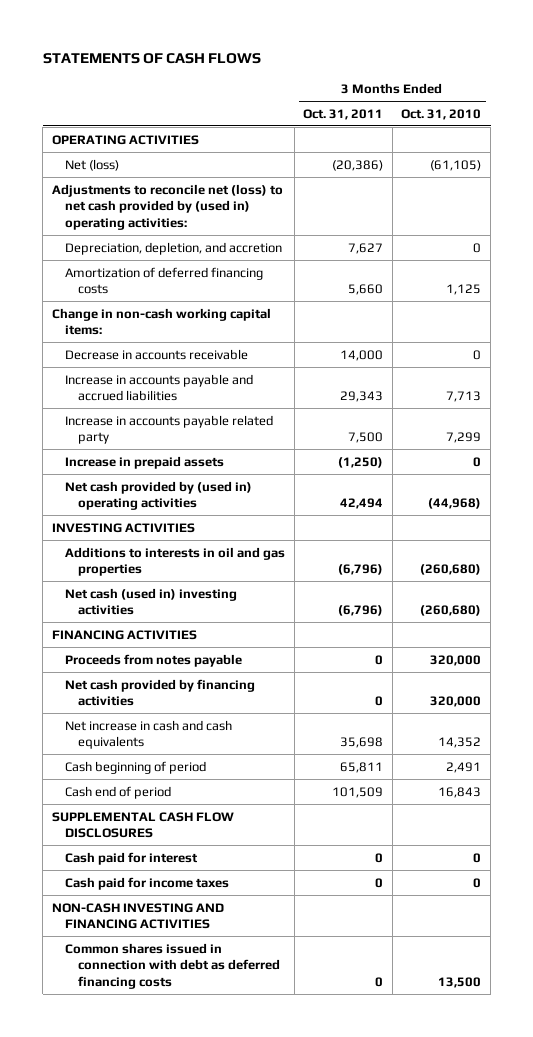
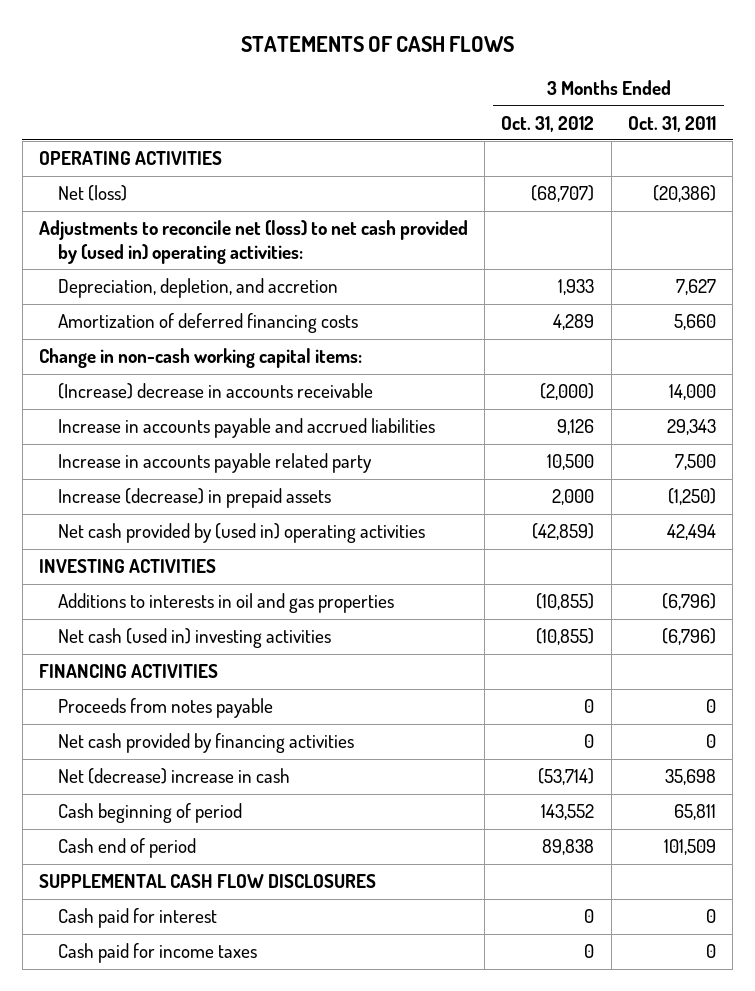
- | 3 Months Ended Oct. 31, 2011 | 3 Months Ended Oct. 31, 2010
+ | 3 Months Ended Oct. 31, 2012 | 3 Months Ended Oct. 31, 2011
- Decrease in accounts receivable | 14,000 | 0
+ (Increase) decrease in accounts receivable | (2,000) | 14,000
- Increase in prepaid assets | (1,250) | 0
+ Increase (decrease) in prepaid assets | 2,000 | (1,250)
- Net increase in cash and cash equivalents | 35,698 | 14,352
+ Net (decrease) increase in cash | (53,714) | 35,698
- NON-CASH INVESTING AND FINANCING ACTIVITIES
- Common shares issued in connection with debt as deferred financing costs | 0 | 13,500

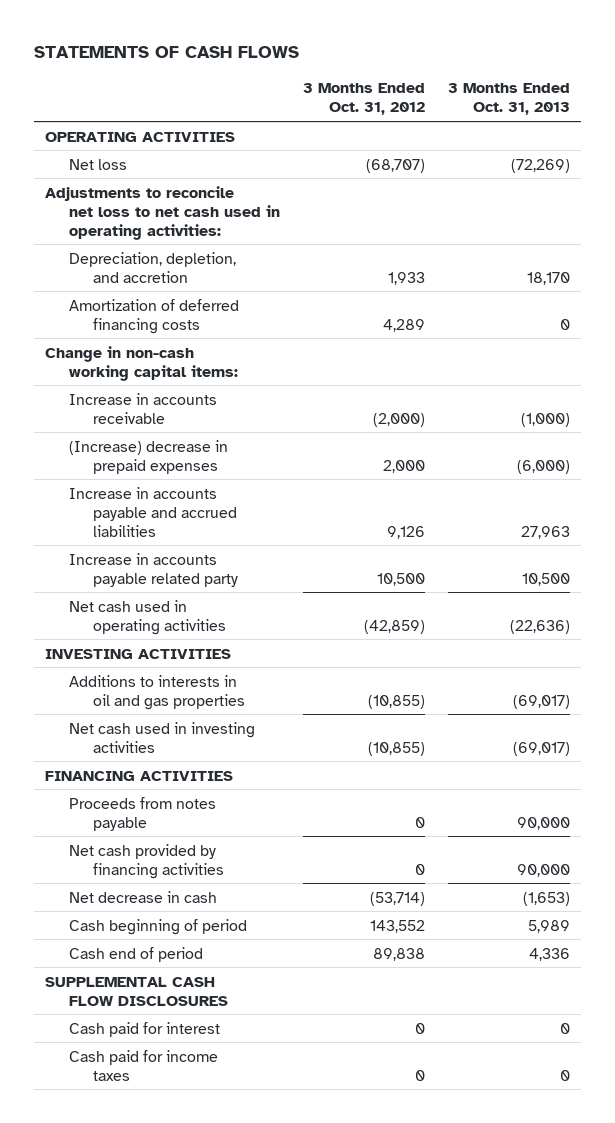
- | 3 Months Ended Oct. 31, 2012 | 3 Months Ended Oct. 31, 2011
+ | 3 Months Ended Oct. 31, 2012 | 3 Months Ended Oct. 31, 2013
- Net (loss) | (68,707) | (20,386)
- Adjustments to reconcile net (loss) to net cash provided by (used in) operating activities:
+ Net loss | (68,707) | (72,269)
+ Adjustments to reconcile net loss to net cash used in operating activities:
- (Increase) decrease in accounts receivable | (2,000) | 14,000
+ Increase in accounts receivable | (2,000) | (1,000)
+ (Increase) decrease in prepaid expenses | 2,000 | (6,000)
- Increase (decrease) in prepaid assets | 2,000 | (1,250)
- Net cash provided by (used in) operating activities | (42,859) | 42,494
+ Net cash used in operating activities | (42,859) | (22,636)
- Net cash (used in) investing activities | (10,855) | (6,796)
+ Net cash used in investing activities | (10,855) | (69,017)
- Net (decrease) increase in cash | (53,714) | 35,698
+ Net decrease in cash | (53,714) | (1,653)

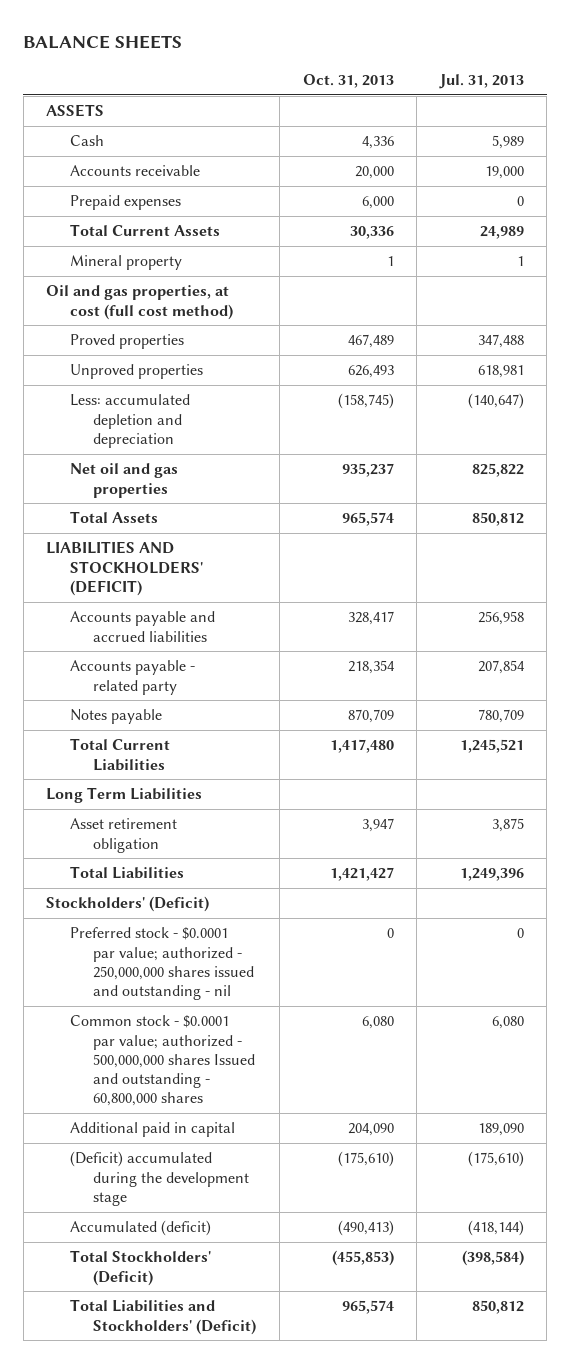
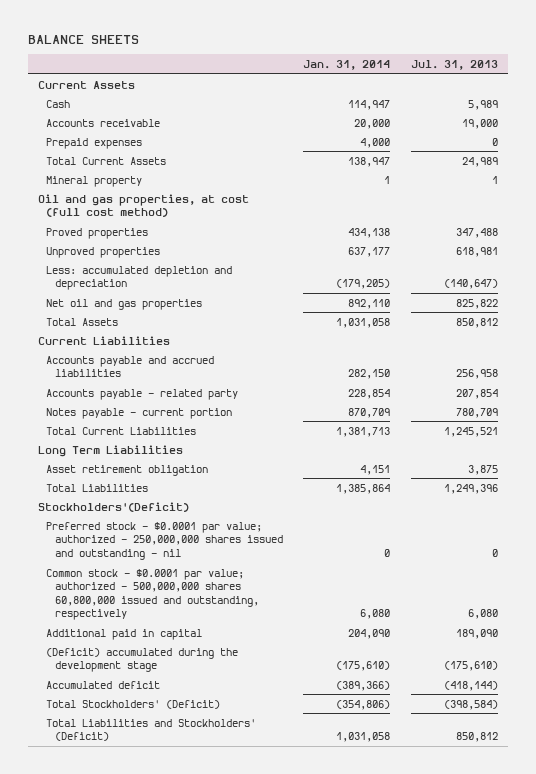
- | Oct. 31, 2013 | Jul. 31, 2013
+ | Jan. 31, 2014 | Jul. 31, 2013
- ASSETS
+ Current Assets
- LIABILITIES AND STOCKHOLDERS' (DEFICIT)
+ Current Liabilities
- Notes payable | 870,709 | 780,709
+ Notes payable - current portion | 870,709 | 780,709
- Stockholders' (Deficit)
+ Stockholders'(Deficit)
- Common stock - $0.0001 par value; authorized - 500,000,000 shares Issued and outstanding - 60,800,000 shares | 6,080 | 6,080
+ Common stock - $0.0001 par value; authorized - 500,000,000 shares 60,800,000 issued and outstanding, respectively | 6,080 | 6,080
- Accumulated (deficit) | (490,413) | (418,144)
+ Accumulated deficit | (389,366) | (418,144)

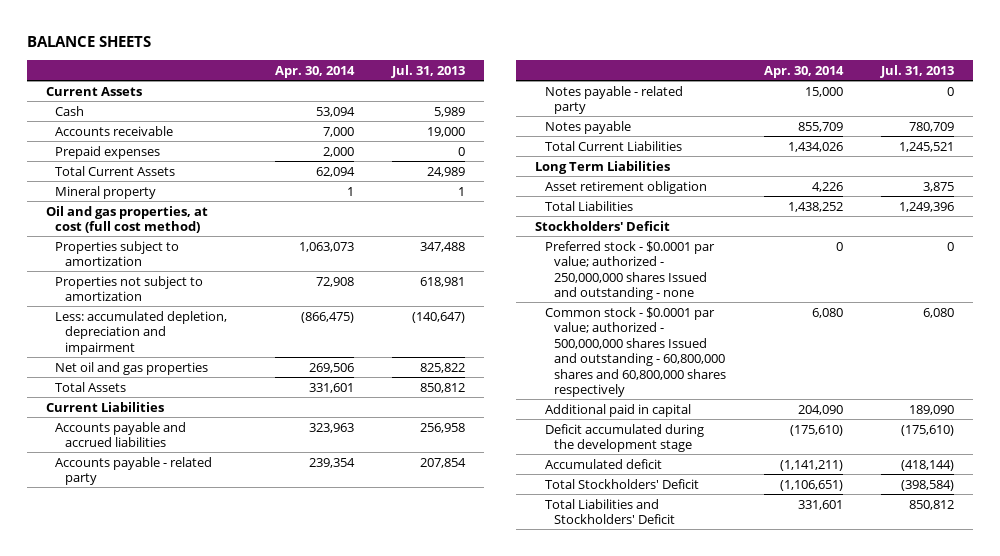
- | Jan. 31, 2014 | Jul. 31, 2013
+ | Apr. 30, 2014 | Jul. 31, 2013
- Proved properties | 434,138 | 347,488
- Unproved properties | 637,177 | 618,981
- Less: accumulated depletion and depreciation | (179,205) | (140,647)
+ Properties subject to amortization | 1,063,073 | 347,488
+ Properties not subject to amortization | 72,908 | 618,981
+ Less: accumulated depletion, depreciation and impairment | (866,475) | (140,647)
- Notes payable - current portion | 870,709 | 780,709
+ Notes payable - related party | 15,000 | 0
+ Notes payable | 855,709 | 780,709
- Stockholders'(Deficit)
- Preferred stock - $0.0001 par value; authorized - 250,000,000 shares issued and outstanding - nil | 0 | 0
- Common stock - $0.0001 par value; authorized - 500,000,000 shares 60,800,000 issued and outstanding, respectively | 6,080 | 6,080
+ Stockholders' Deficit
+ Preferred stock - $0.0001 par value; authorized - 250,000,000 shares Issued and outstanding - none | 0 | 0
+ Common stock - $0.0001 par value; authorized - 500,000,000 shares Issued and outstanding - 60,800,000 shares and 60,800,000 shares respectively | 6,080 | 6,080
- (Deficit) accumulated during the development stage | (175,610) | (175,610)
+ Deficit accumulated during the development stage | (175,610) | (175,610)
- Total Stockholders' (Deficit) | (354,806) | (398,584)
- Total Liabilities and Stockholders' (Deficit) | 1,031,058 | 850,812
+ Total Stockholders' Deficit | (1,106,651) | (398,584)
+ Total Liabilities and Stockholders' Deficit | 331,601 | 850,812

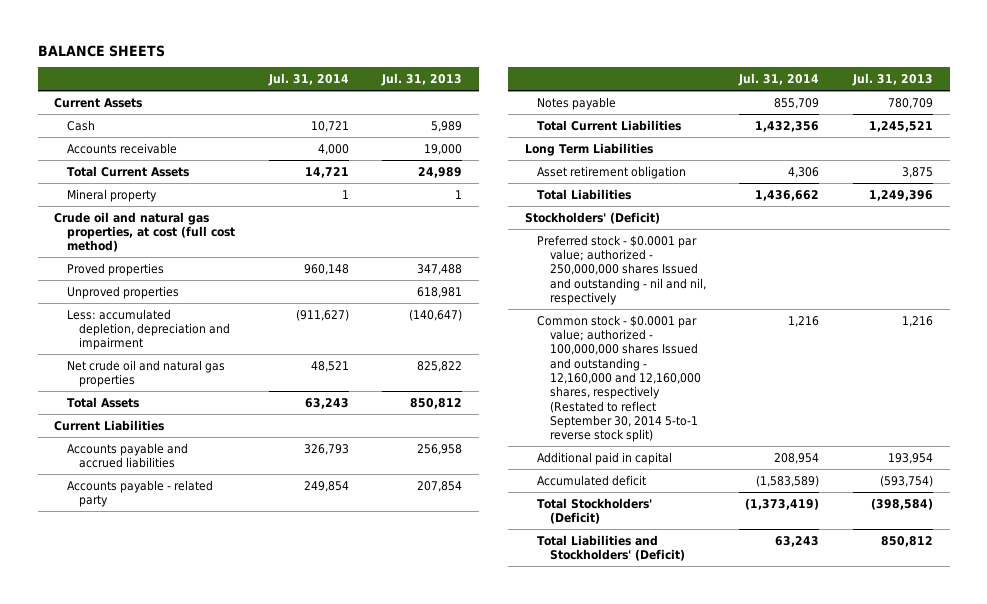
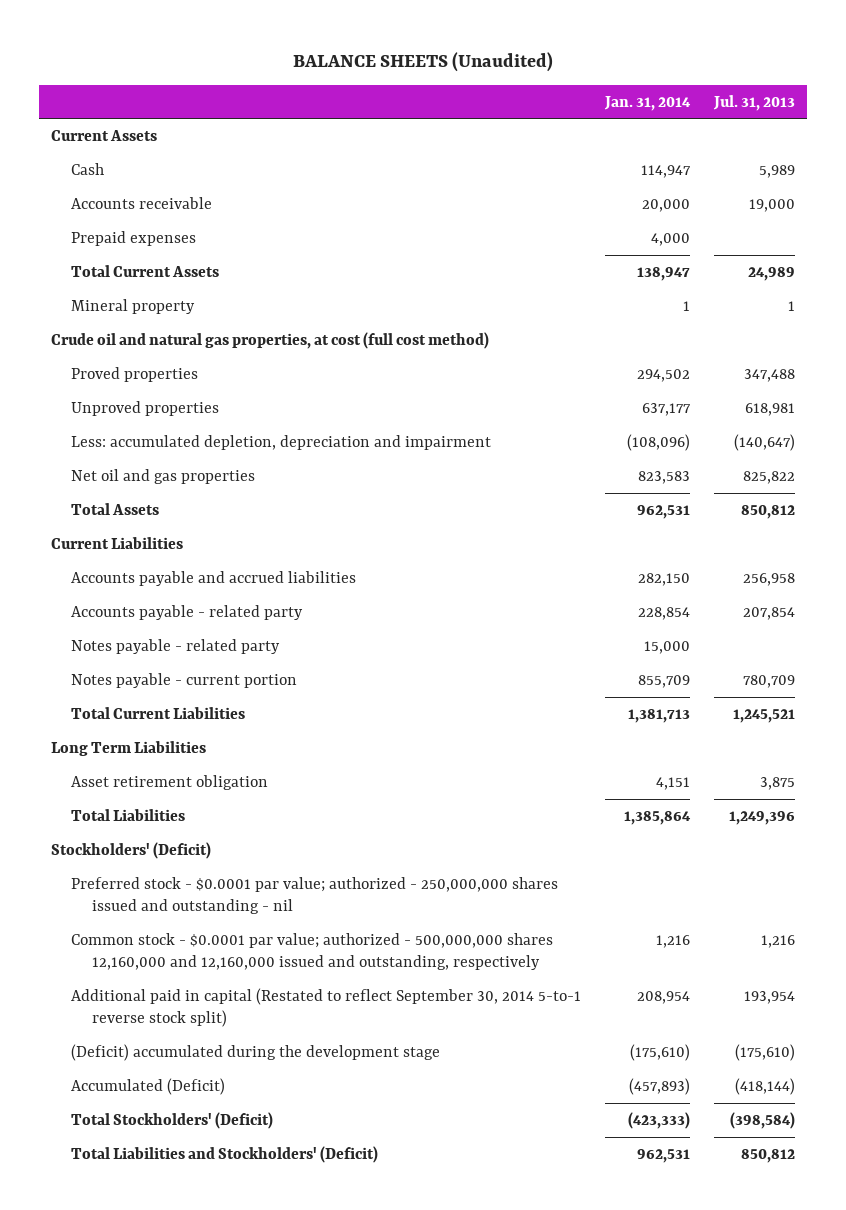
- BALANCE SHEETS
+ BALANCE SHEETS (Unaudited)
- | Jul. 31, 2014 | Jul. 31, 2013
+ | Jan. 31, 2014 | Jul. 31, 2013
+ Prepaid expenses | 4,000 |
- Net crude oil and natural gas properties | 48,521 | 825,822
+ Net oil and gas properties | 823,583 | 825,822
- Notes payable | 855,709 | 780,709
+ Notes payable - related party | 15,000 |
+ Notes payable - current portion | 855,709 | 780,709
- Preferred stock - $0.0001 par value; authorized - 250,000,000 shares Issued and outstanding - nil and nil, respectively
- Common stock - $0.0001 par value; authorized - 100,000,000 shares Issued and outstanding - 12,160,000 and 12,160,000 shares, respectively (Restated to reflect September 30, 2014 5-to-1 reverse stock split) | 1,216 | 1,216
- Additional paid in capital | 208,954 | 193,954
- Accumulated deficit | (1,583,589) | (593,754)
+ Preferred stock - $0.0001 par value; authorized - 250,000,000 shares issued and outstanding - nil
+ Common stock - $0.0001 par value; authorized - 500,000,000 shares 12,160,000 and 12,160,000 issued and outstanding, respectively | 1,216 | 1,216
+ Additional paid in capital (Restated to reflect September 30, 2014 5-to-1 reverse stock split) | 208,954 | 193,954
+ (Deficit) accumulated during the development stage | (175,610) | (175,610)
+ Accumulated (Deficit) | (457,893) | (418,144)

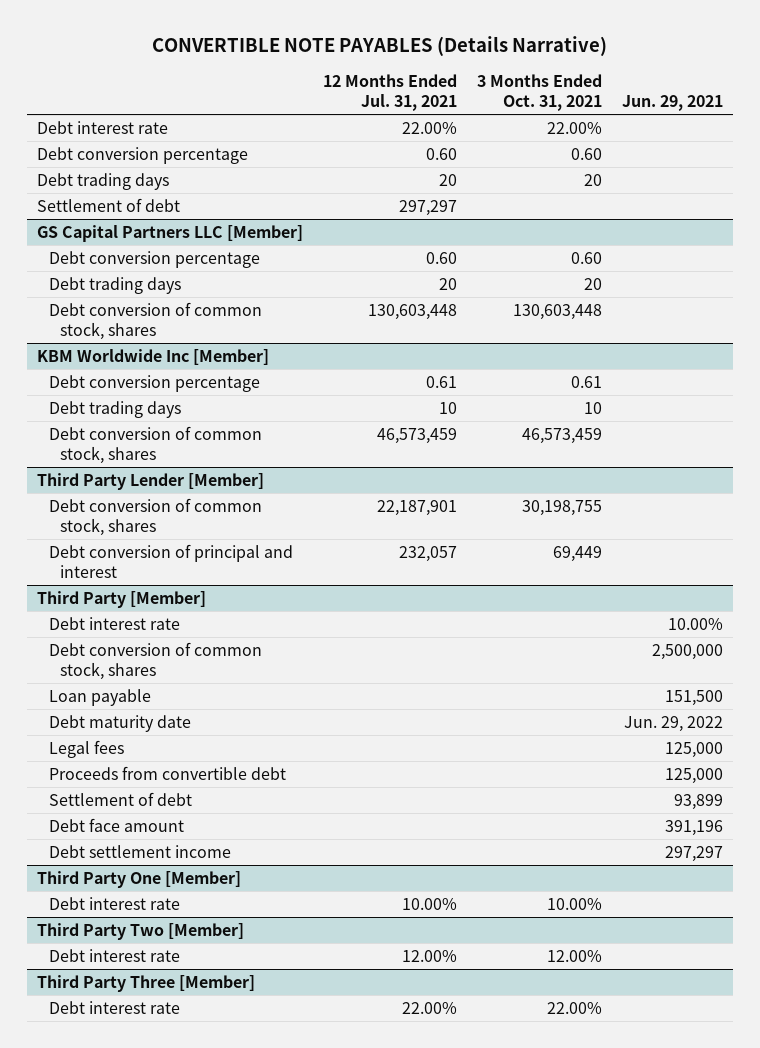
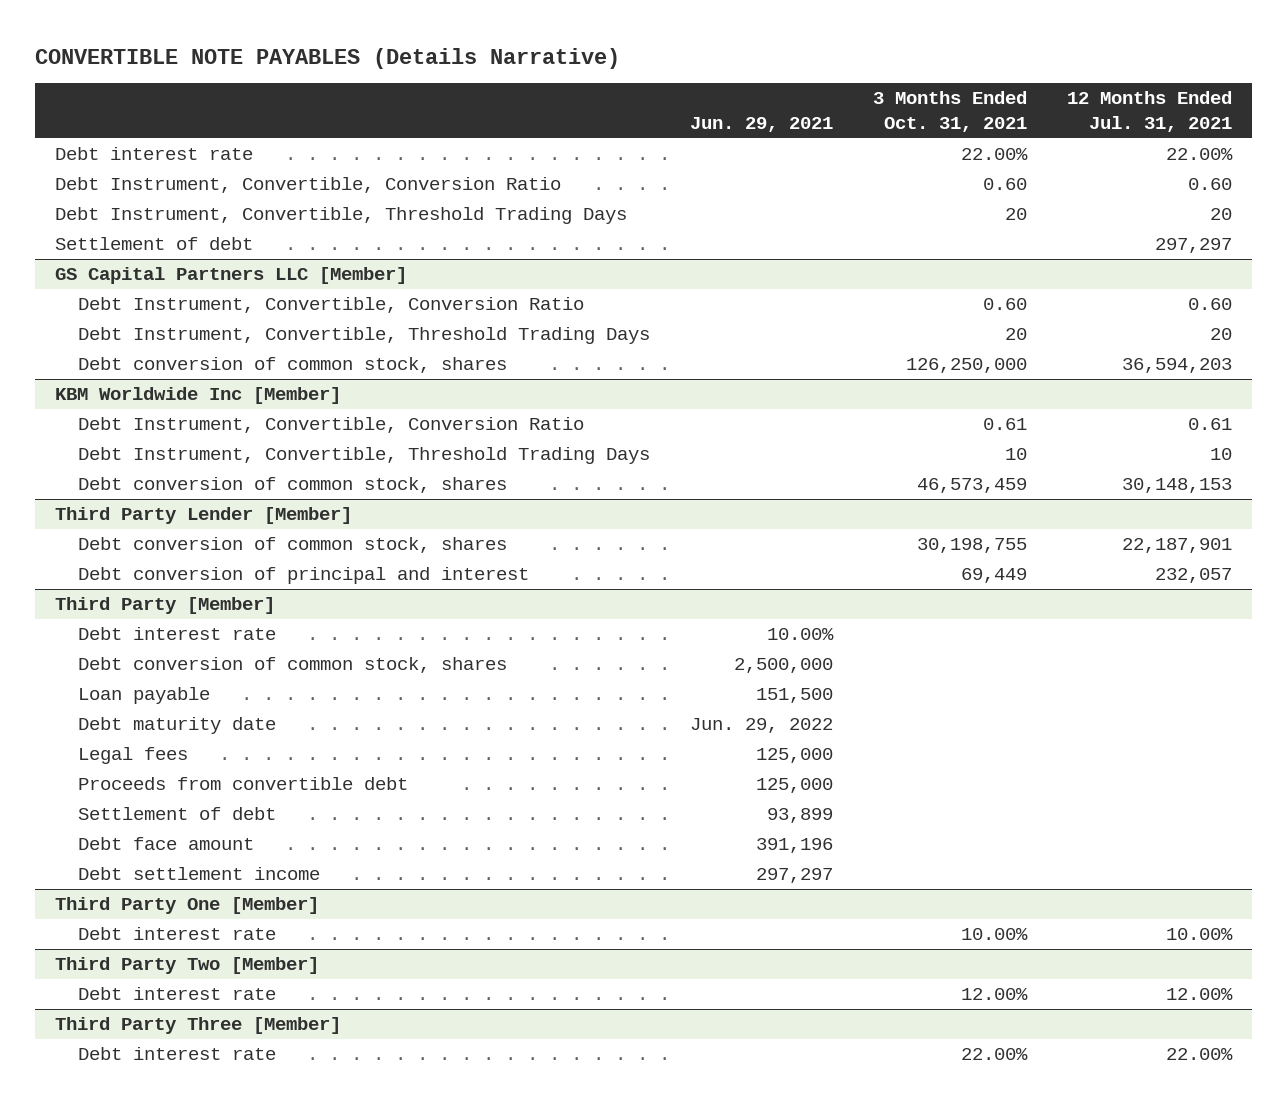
- | 12 Months Ended Jul. 31, 2021 | 3 Months Ended Oct. 31, 2021 | Jun. 29, 2021
+ | Jun. 29, 2021 | 3 Months Ended Oct. 31, 2021 | 12 Months Ended Jul. 31, 2021
- Debt conversion percentage | 0.60 | 0.60 |
- Debt trading days | 20 | 20 |
+ Debt Instrument, Convertible, Conversion Ratio | | 0.60 | 0.60
+ Debt Instrument, Convertible, Threshold Trading Days | | 20 | 20
@ GS Capital Partners LLC [Member]
- Debt conversion percentage | 0.60 | 0.60 |
- Debt trading days | 20 | 20 |
- Debt conversion of common stock, shares | 130,603,448 | 130,603,448 |
+ Debt Instrument, Convertible, Conversion Ratio | | 0.60 | 0.60
+ Debt Instrument, Convertible, Threshold Trading Days | | 20 | 20
+ Debt conversion of common stock, shares | | 126,250,000 | 36,594,203
@ KBM Worldwide Inc [Member]
- Debt conversion percentage | 0.61 | 0.61 |
- Debt trading days | 10 | 10 |
- Debt conversion of common stock, shares | 46,573,459 | 46,573,459 |
+ Debt Instrument, Convertible, Conversion Ratio | | 0.61 | 0.61
+ Debt Instrument, Convertible, Threshold Trading Days | | 10 | 10
+ Debt conversion of common stock, shares | | 46,573,459 | 30,148,153

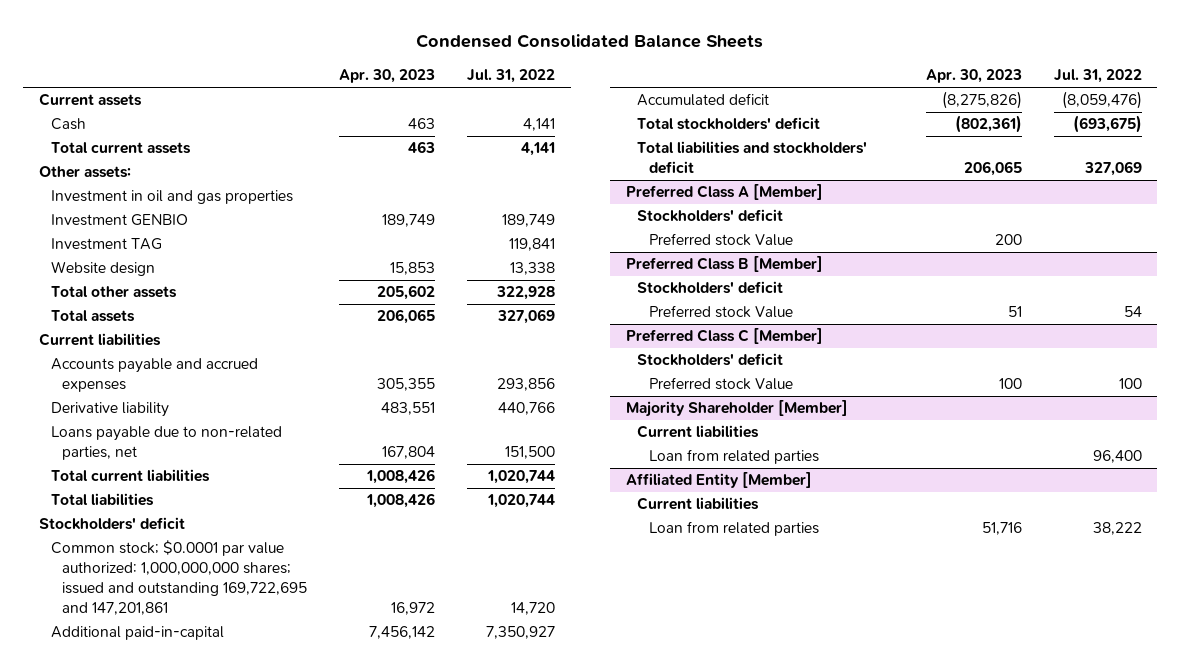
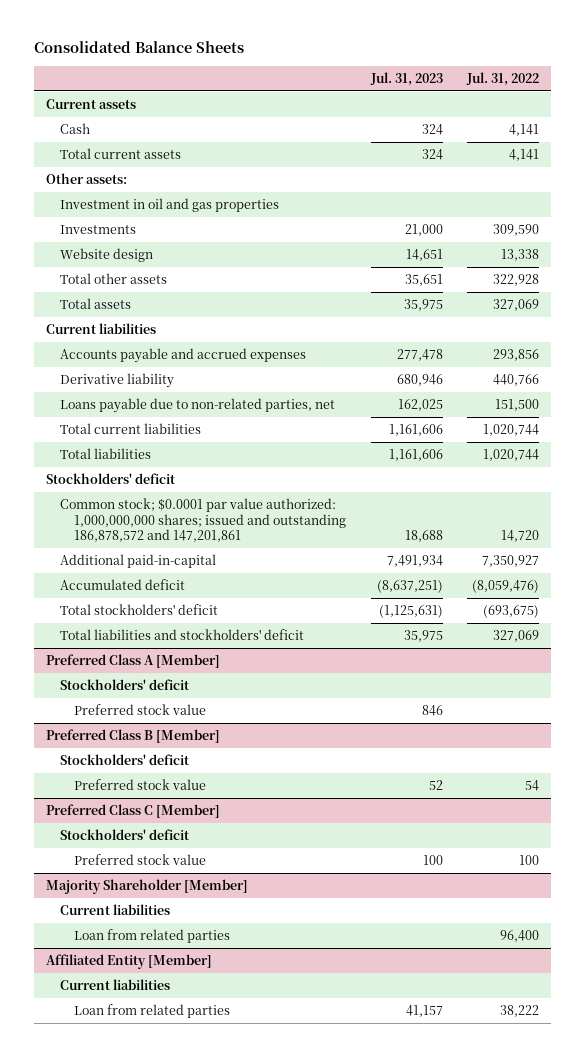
- Condensed Consolidated Balance Sheets
+ Consolidated Balance Sheets
- | Apr. 30, 2023 | Jul. 31, 2022
+ | Jul. 31, 2023 | Jul. 31, 2022
- Investment GENBIO | 189,749 | 189,749
- Investment TAG | | 119,841
+ Investments | 21,000 | 309,590
- Common stock; $0.0001 par value authorized: 1,000,000,000 shares; issued and outstanding 169,722,695 and 147,201,861 | 16,972 | 14,720
+ Common stock; $0.0001 par value authorized: 1,000,000,000 shares; issued and outstanding 186,878,572 and 147,201,861 | 18,688 | 14,720
@ Preferred Class A [Member]
- Preferred stock Value | 200 |
+ Preferred stock value | 846 |
@ Preferred Class B [Member]
- Preferred stock Value | 51 | 54
+ Preferred stock value | 52 | 54
@ Preferred Class C [Member]
- Preferred stock Value | 100 | 100
+ Preferred stock value | 100 | 100

